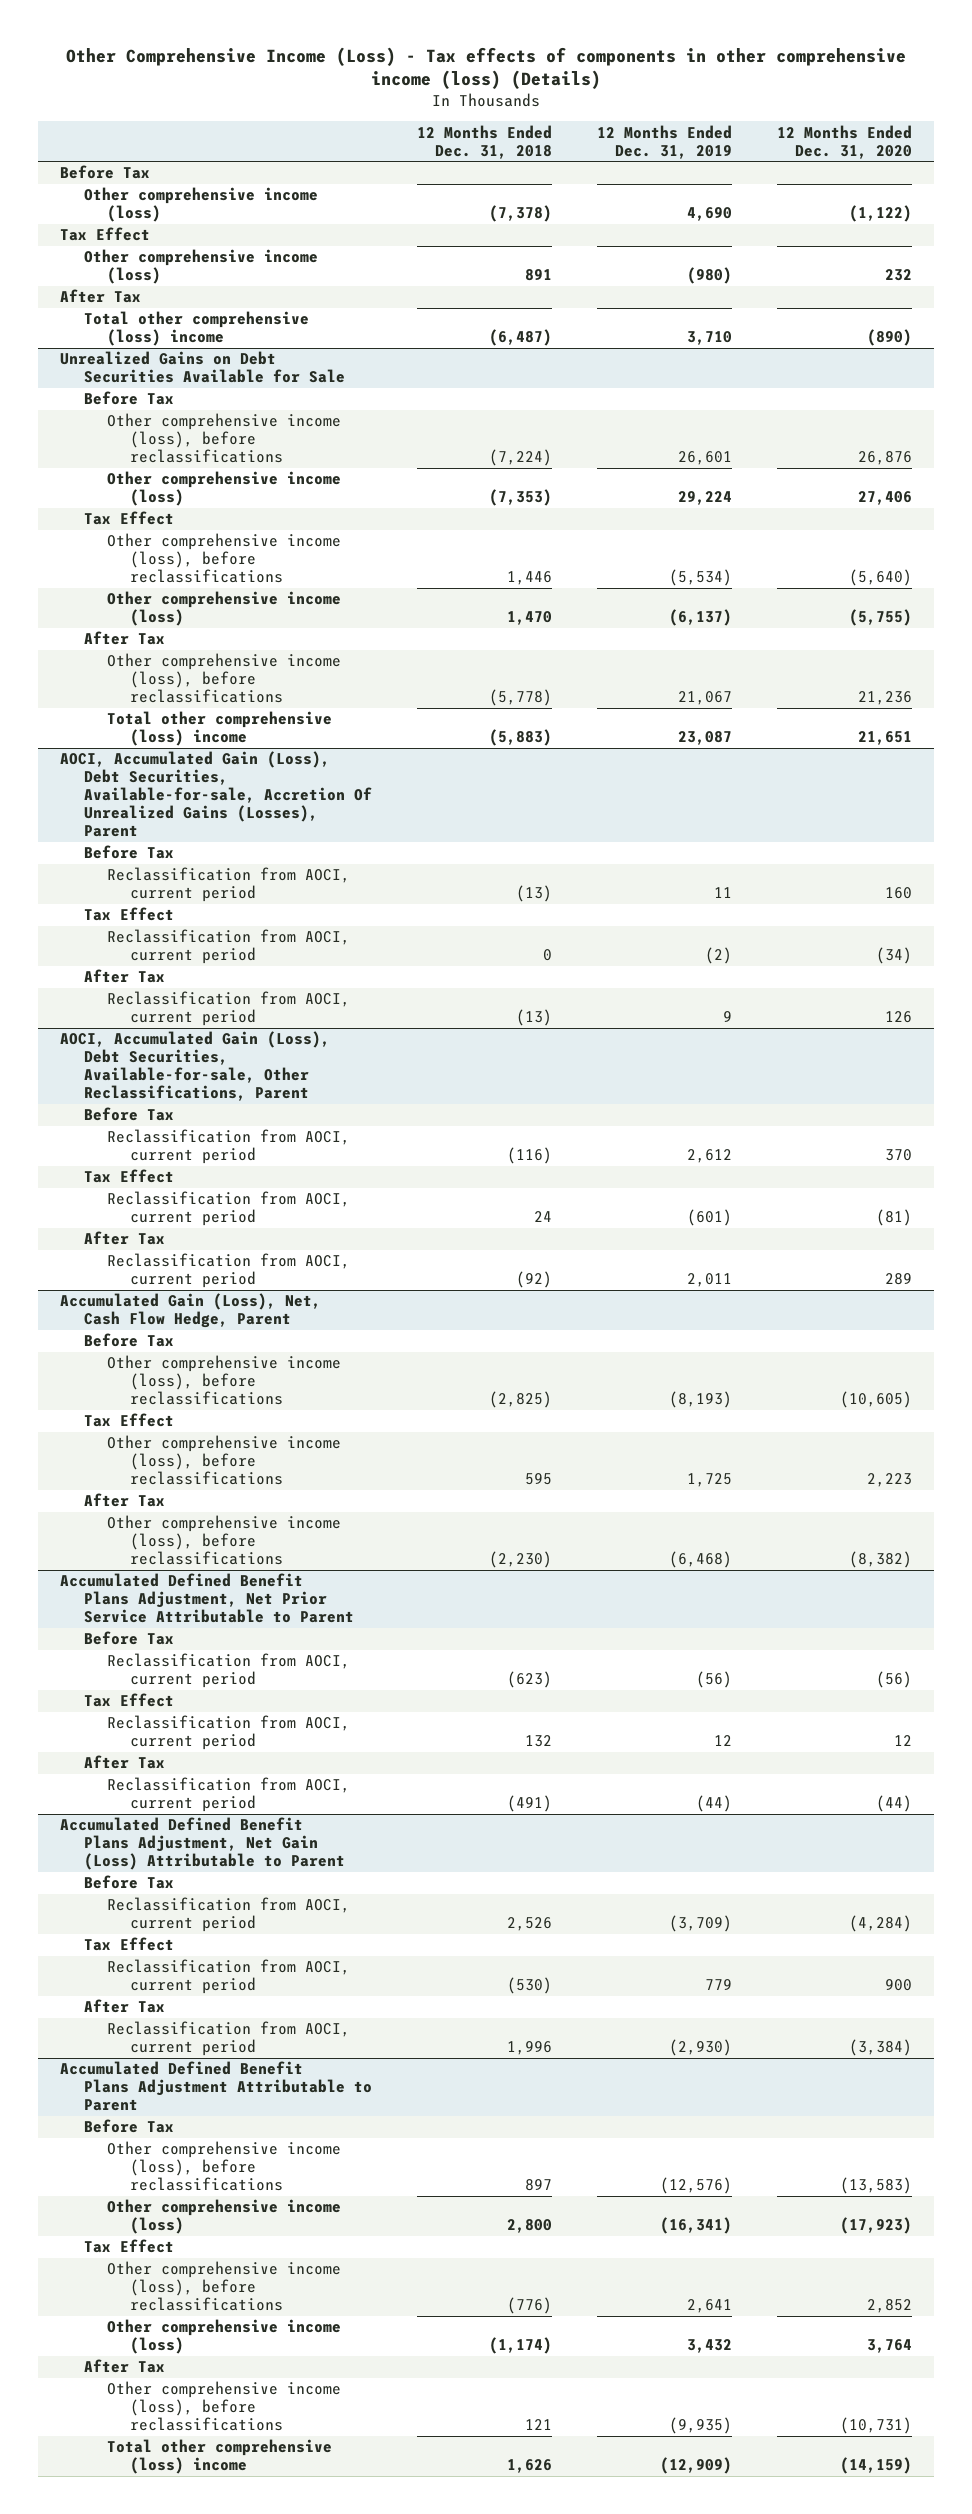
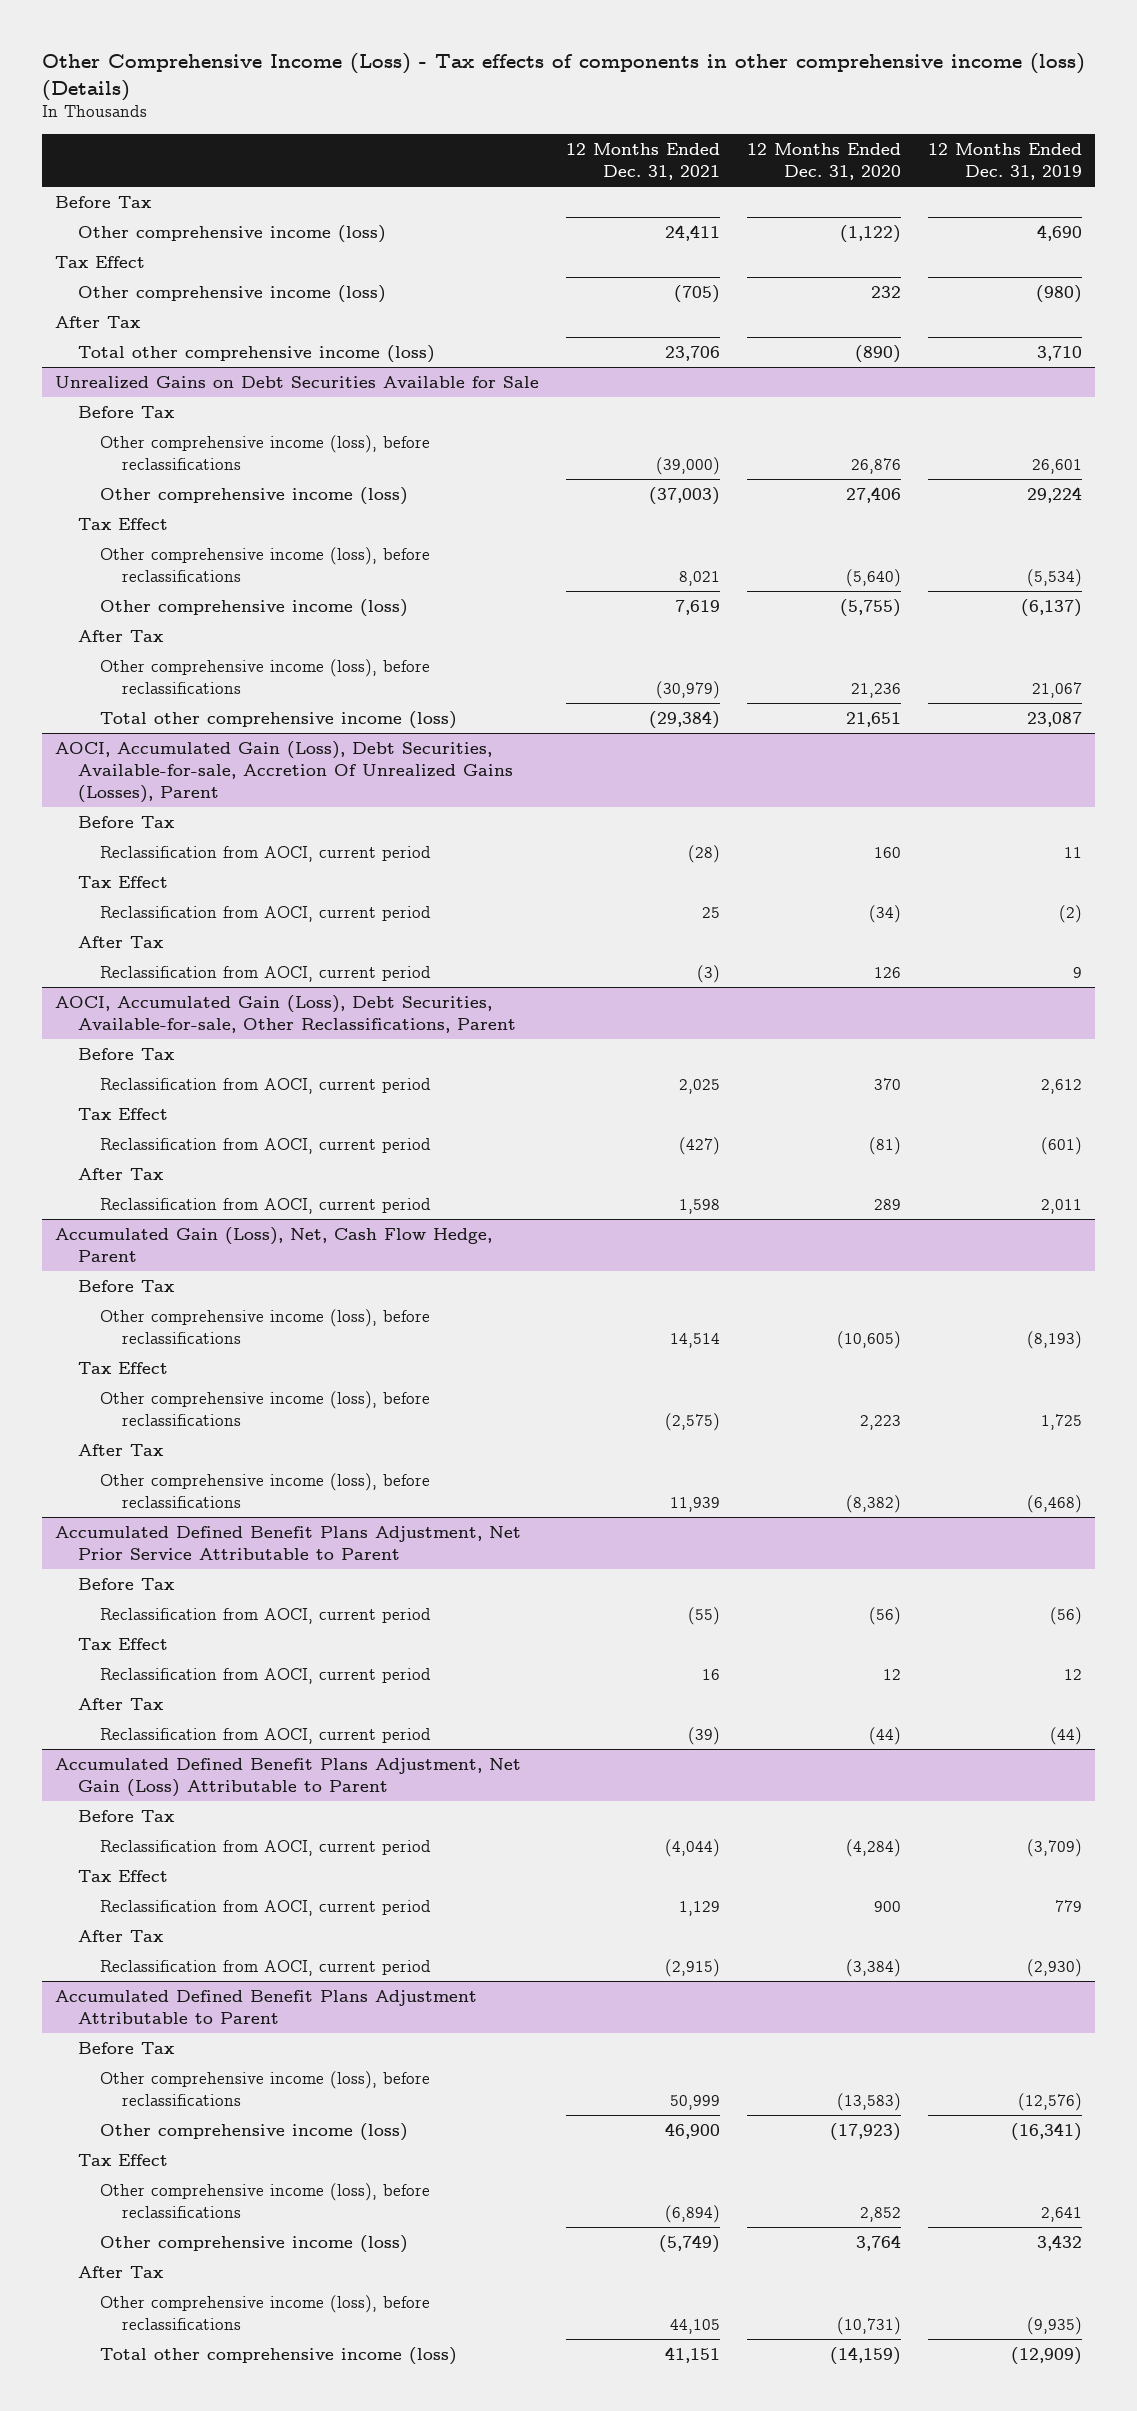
- | 12 Months Ended Dec. 31, 2018 | 12 Months Ended Dec. 31, 2019 | 12 Months Ended Dec. 31, 2020
+ | 12 Months Ended Dec. 31, 2021 | 12 Months Ended Dec. 31, 2020 | 12 Months Ended Dec. 31, 2019
- Total other comprehensive (loss) income | (6,487) | 3,710 | (890)
+ Total other comprehensive income (loss) | 23,706 | (890) | 3,710
@ Unrealized Gains on Debt Securities Available for Sale
- Total other comprehensive (loss) income | (5,883) | 23,087 | 21,651
+ Total other comprehensive income (loss) | (29,384) | 21,651 | 23,087
@ Accumulated Defined Benefit Plans Adjustment Attributable to Parent
- Total other comprehensive (loss) income | 1,626 | (12,909) | (14,159)
+ Total other comprehensive income (loss) | 41,151 | (14,159) | (12,909)

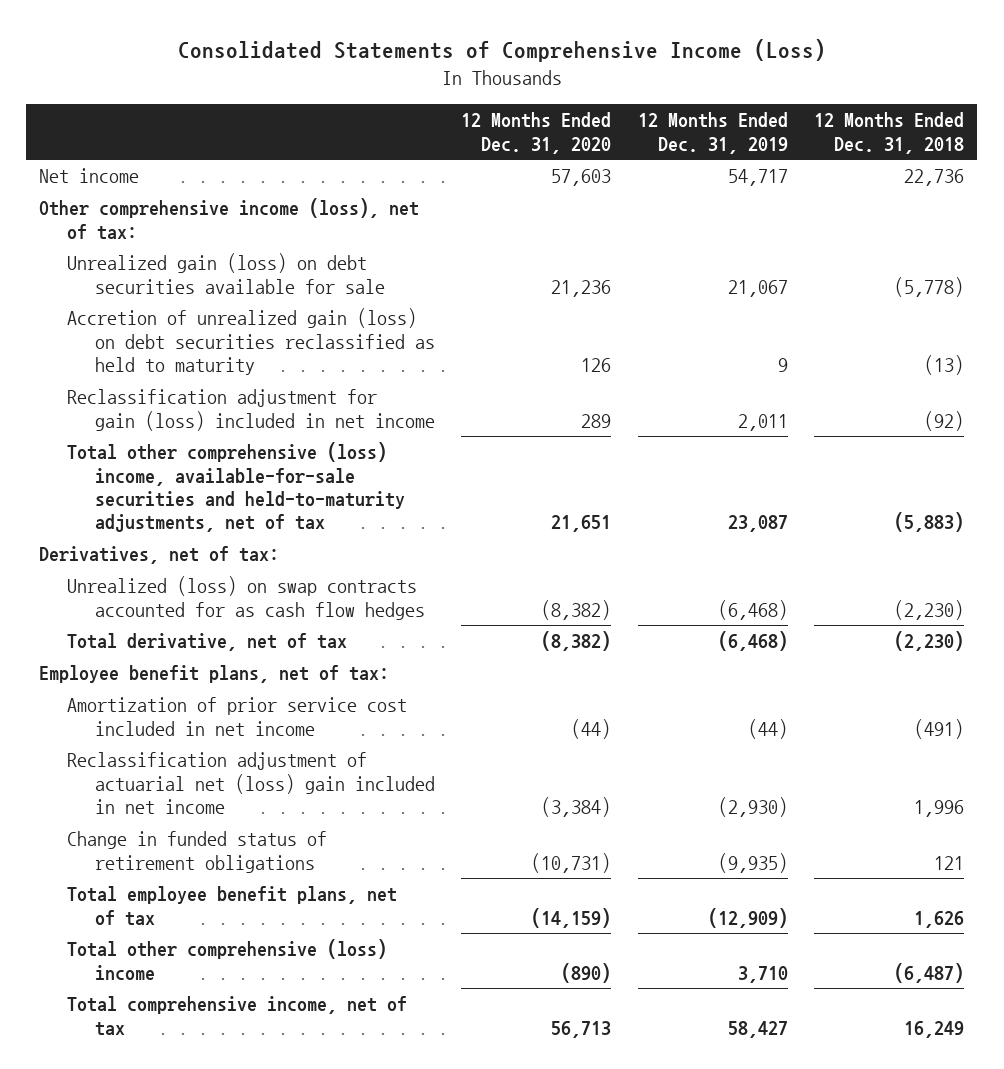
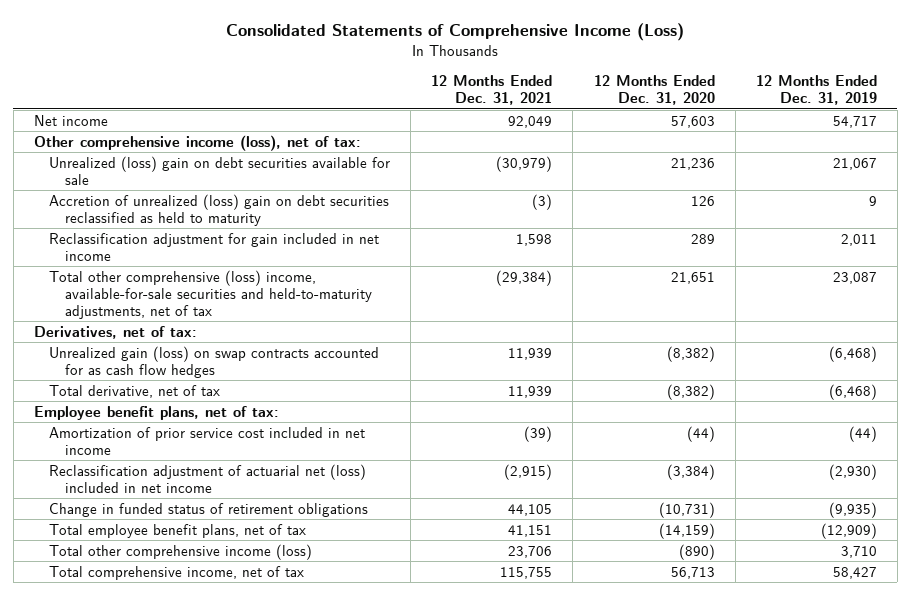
- | 12 Months Ended Dec. 31, 2020 | 12 Months Ended Dec. 31, 2019 | 12 Months Ended Dec. 31, 2018
+ | 12 Months Ended Dec. 31, 2021 | 12 Months Ended Dec. 31, 2020 | 12 Months Ended Dec. 31, 2019
- Unrealized gain (loss) on debt securities available for sale | 21,236 | 21,067 | (5,778)
- Accretion of unrealized gain (loss) on debt securities reclassified as held to maturity | 126 | 9 | (13)
- Reclassification adjustment for gain (loss) included in net income | 289 | 2,011 | (92)
+ Unrealized (loss) gain on debt securities available for sale | (30,979) | 21,236 | 21,067
+ Accretion of unrealized (loss) gain on debt securities reclassified as held to maturity | (3) | 126 | 9
+ Reclassification adjustment for gain included in net income | 1,598 | 289 | 2,011
- Unrealized (loss) on swap contracts accounted for as cash flow hedges | (8,382) | (6,468) | (2,230)
+ Unrealized gain (loss) on swap contracts accounted for as cash flow hedges | 11,939 | (8,382) | (6,468)
- Reclassification adjustment of actuarial net (loss) gain included in net income | (3,384) | (2,930) | 1,996
+ Reclassification adjustment of actuarial net (loss) included in net income | (2,915) | (3,384) | (2,930)
- Total other comprehensive (loss) income | (890) | 3,710 | (6,487)
+ Total other comprehensive income (loss) | 23,706 | (890) | 3,710

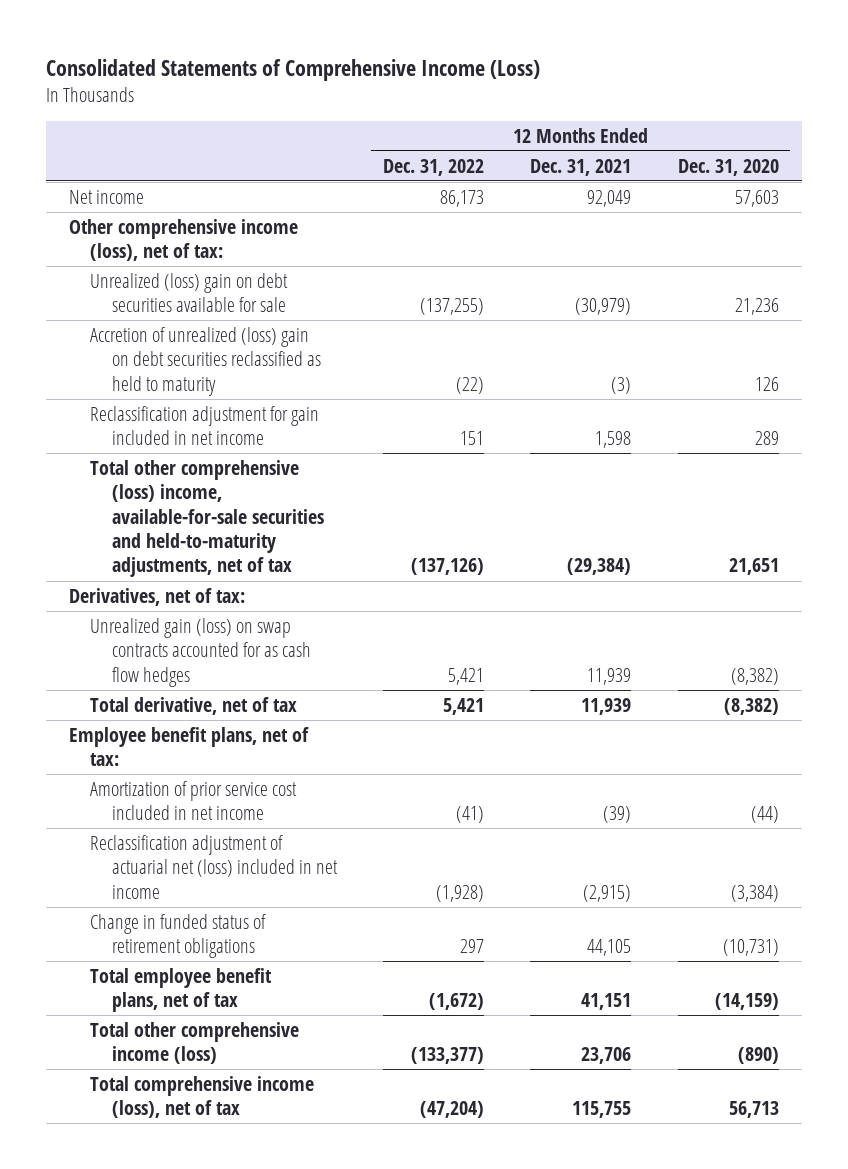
- | 12 Months Ended Dec. 31, 2021 | 12 Months Ended Dec. 31, 2020 | 12 Months Ended Dec. 31, 2019
+ | 12 Months Ended Dec. 31, 2022 | 12 Months Ended Dec. 31, 2021 | 12 Months Ended Dec. 31, 2020
- Total comprehensive income, net of tax | 115,755 | 56,713 | 58,427
+ Total comprehensive income (loss), net of tax | (47,204) | 115,755 | 56,713

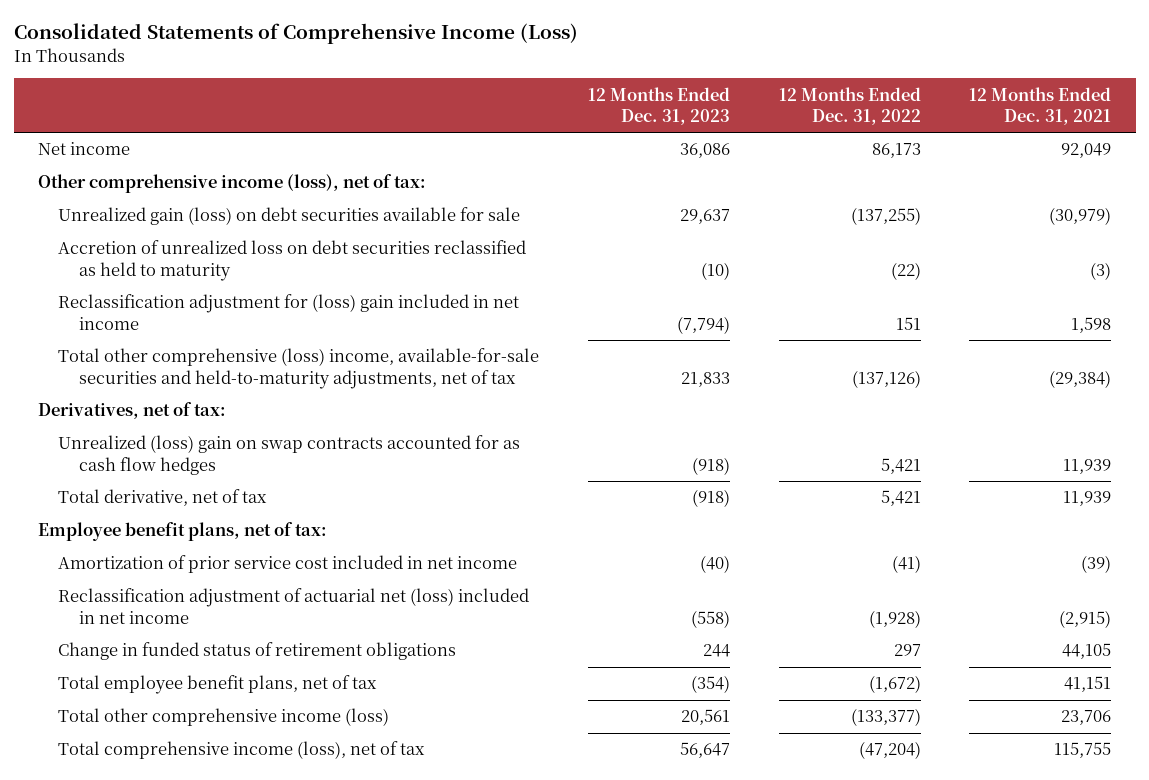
- | 12 Months Ended Dec. 31, 2022 | 12 Months Ended Dec. 31, 2021 | 12 Months Ended Dec. 31, 2020
+ | 12 Months Ended Dec. 31, 2023 | 12 Months Ended Dec. 31, 2022 | 12 Months Ended Dec. 31, 2021
- Unrealized (loss) gain on debt securities available for sale | (137,255) | (30,979) | 21,236
- Accretion of unrealized (loss) gain on debt securities reclassified as held to maturity | (22) | (3) | 126
- Reclassification adjustment for gain included in net income | 151 | 1,598 | 289
+ Unrealized gain (loss) on debt securities available for sale | 29,637 | (137,255) | (30,979)
+ Accretion of unrealized loss on debt securities reclassified as held to maturity | (10) | (22) | (3)
+ Reclassification adjustment for (loss) gain included in net income | (7,794) | 151 | 1,598
- Unrealized gain (loss) on swap contracts accounted for as cash flow hedges | 5,421 | 11,939 | (8,382)
+ Unrealized (loss) gain on swap contracts accounted for as cash flow hedges | (918) | 5,421 | 11,939

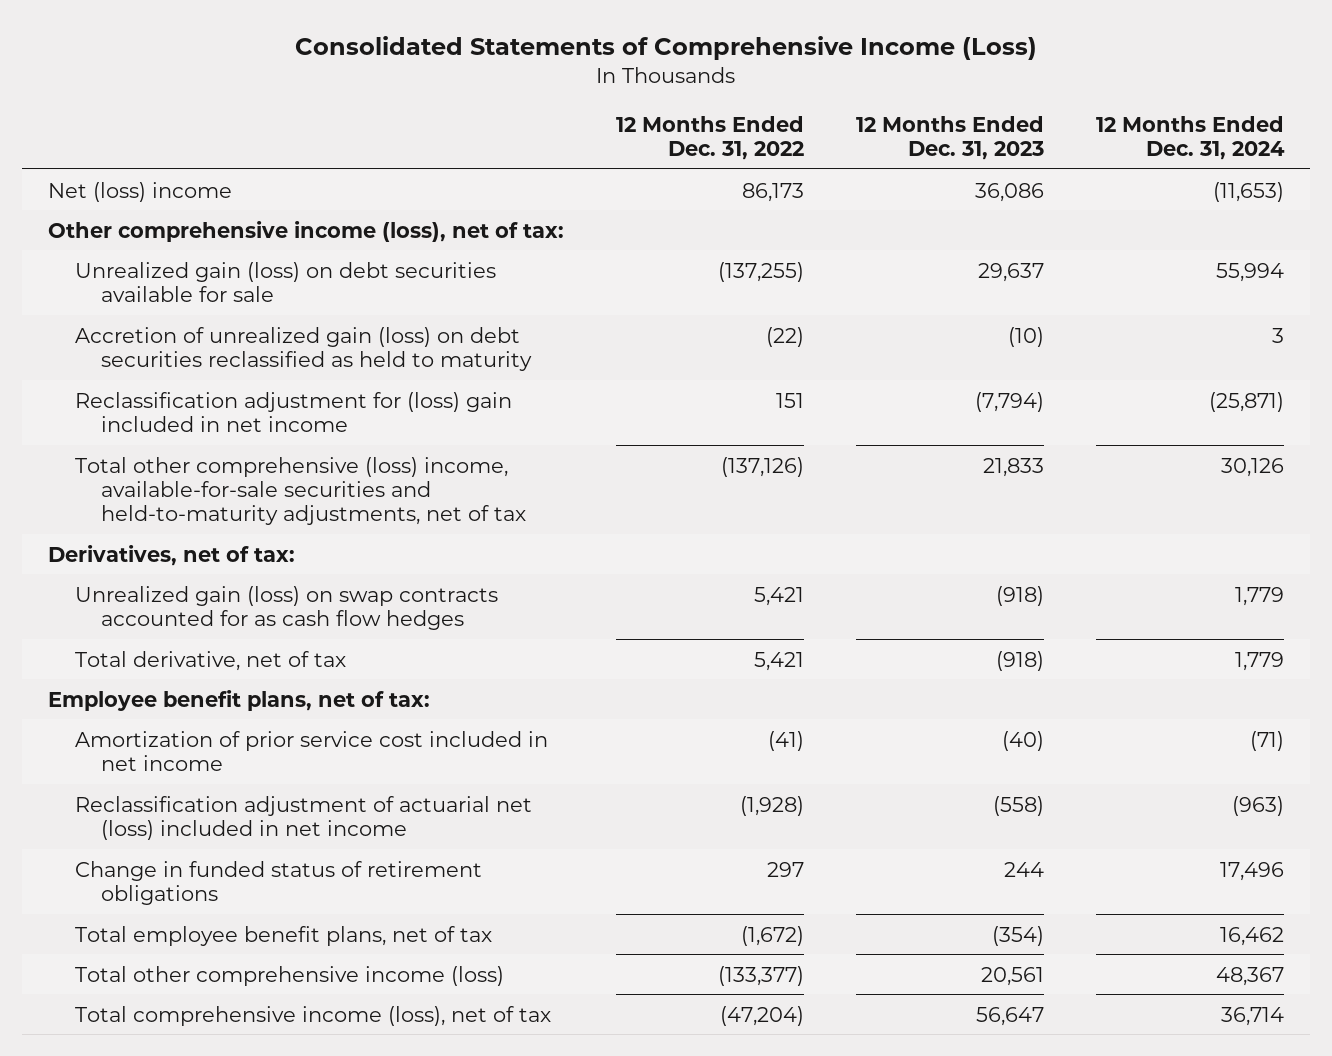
- | 12 Months Ended Dec. 31, 2023 | 12 Months Ended Dec. 31, 2022 | 12 Months Ended Dec. 31, 2021
+ | 12 Months Ended Dec. 31, 2022 | 12 Months Ended Dec. 31, 2023 | 12 Months Ended Dec. 31, 2024
- Net income | 36,086 | 86,173 | 92,049
+ Net (loss) income | 86,173 | 36,086 | (11,653)
- Accretion of unrealized loss on debt securities reclassified as held to maturity | (10) | (22) | (3)
+ Accretion of unrealized gain (loss) on debt securities reclassified as held to maturity | (22) | (10) | 3
- Unrealized (loss) gain on swap contracts accounted for as cash flow hedges | (918) | 5,421 | 11,939
+ Unrealized gain (loss) on swap contracts accounted for as cash flow hedges | 5,421 | (918) | 1,779

